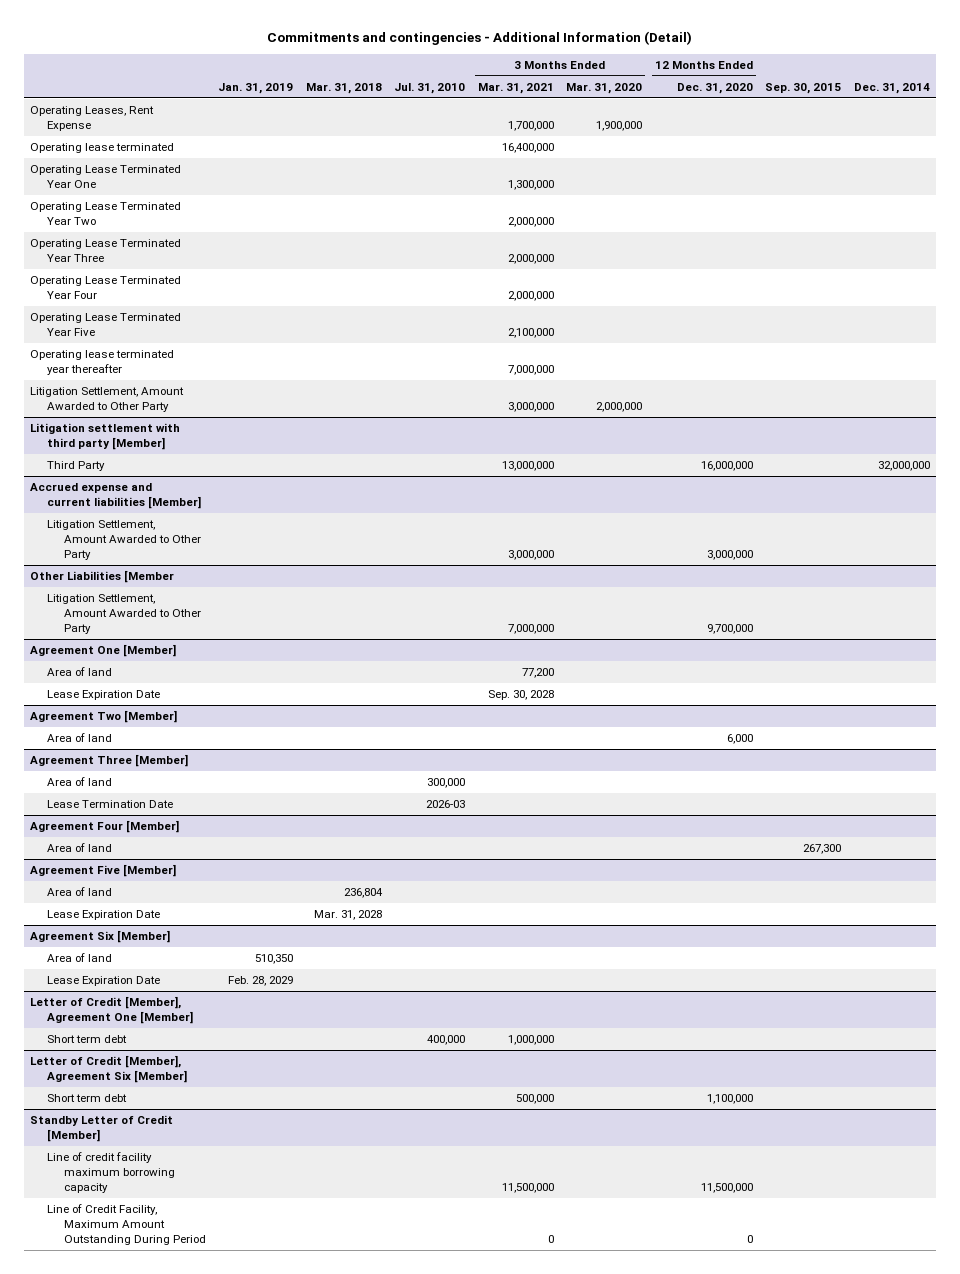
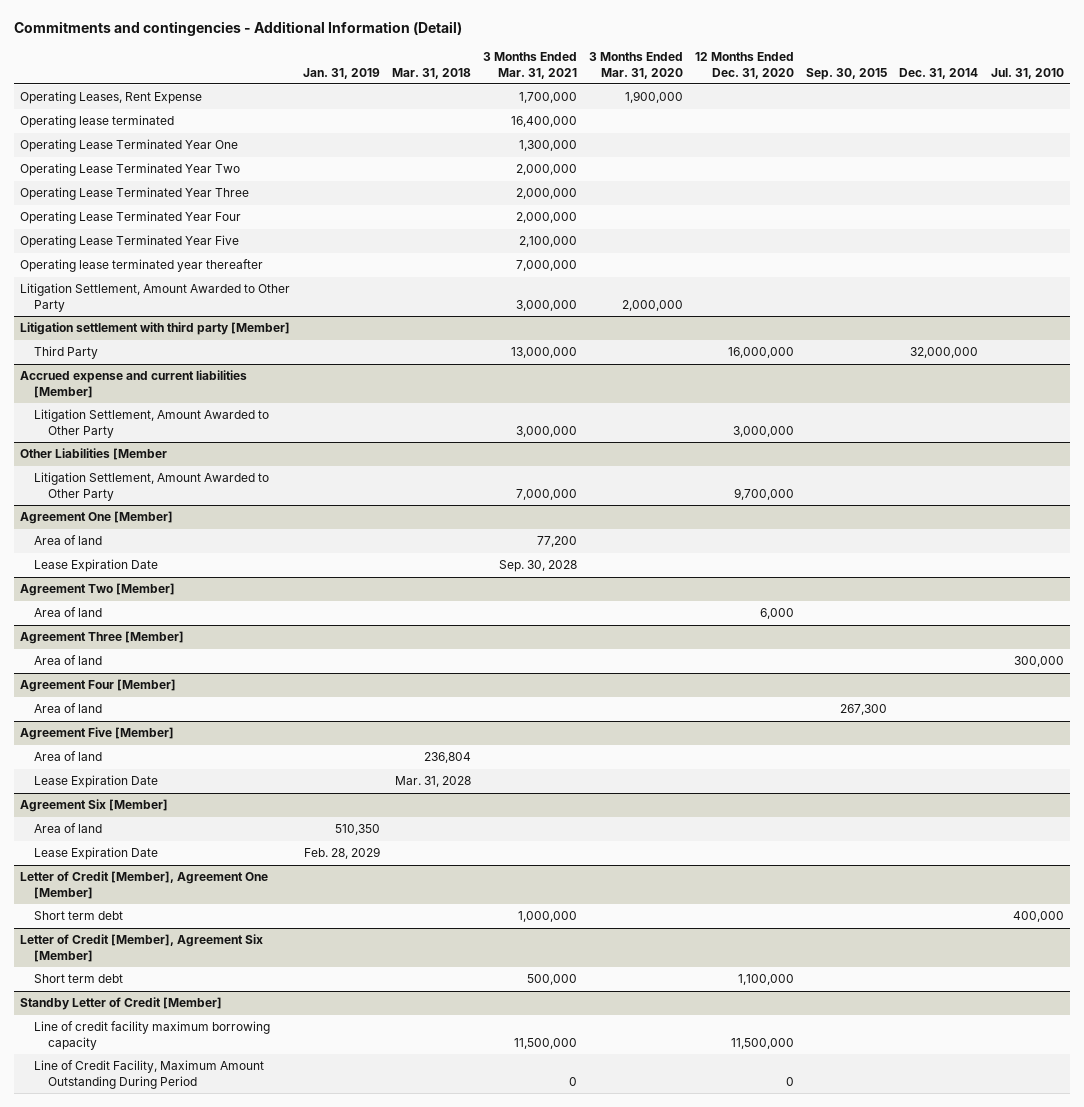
- | Jan. 31, 2019 | Mar. 31, 2018 | Jul. 31, 2010 | 3 Months Ended Mar. 31, 2021 | 3 Months Ended Mar. 31, 2020 | 12 Months Ended Dec. 31, 2020 | Sep. 30, 2015 | Dec. 31, 2014
+ | Jan. 31, 2019 | Mar. 31, 2018 | 3 Months Ended Mar. 31, 2021 | 3 Months Ended Mar. 31, 2020 | 12 Months Ended Dec. 31, 2020 | Sep. 30, 2015 | Dec. 31, 2014 | Jul. 31, 2010
@ Agreement Three [Member]
- Lease Termination Date | | | 2026-03 | | | | |

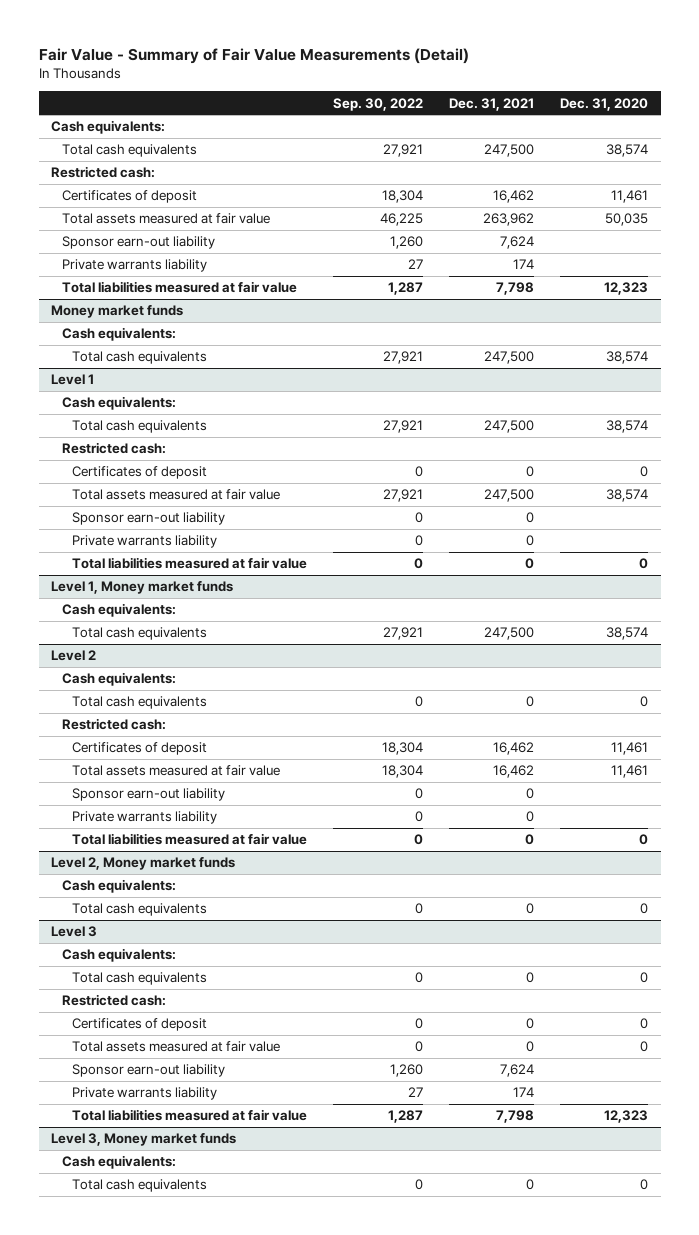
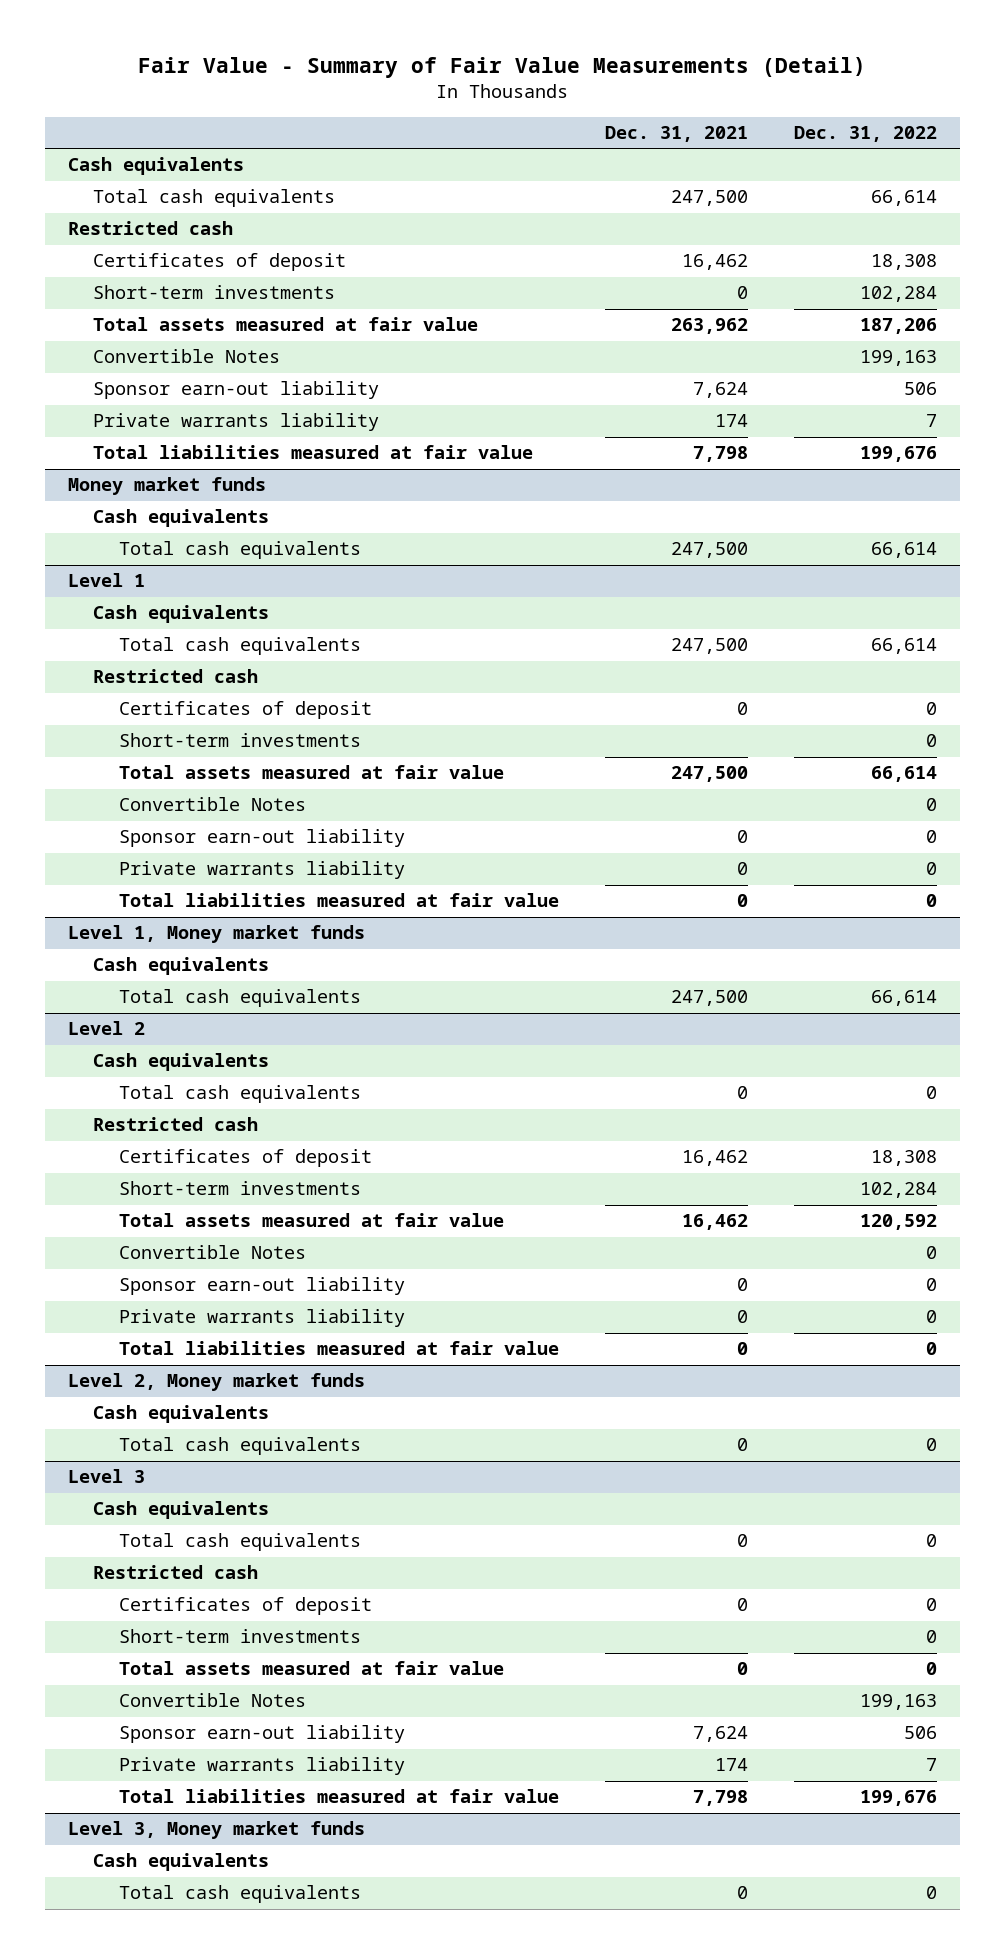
- | Sep. 30, 2022 | Dec. 31, 2021 | Dec. 31, 2020
+ | Dec. 31, 2021 | Dec. 31, 2022
- Cash equivalents:
+ Cash equivalents
- Restricted cash:
+ Restricted cash
+ Short-term investments | 0 | 102,284
+ Convertible Notes | | 199,163
@ Money market funds
- Cash equivalents:
+ Cash equivalents
@ Level 1
- Cash equivalents:
+ Cash equivalents
- Restricted cash:
+ Restricted cash
+ Short-term investments | | 0
+ Convertible Notes | | 0
@ Level 1, Money market funds
- Cash equivalents:
+ Cash equivalents
@ Level 2
- Cash equivalents:
+ Cash equivalents
- Restricted cash:
+ Restricted cash
+ Short-term investments | | 102,284
+ Convertible Notes | | 0
@ Level 2, Money market funds
- Cash equivalents:
+ Cash equivalents
@ Level 3
- Cash equivalents:
+ Cash equivalents
- Restricted cash:
+ Restricted cash
+ Short-term investments | | 0
+ Convertible Notes | | 199,163
@ Level 3, Money market funds
- Cash equivalents:
+ Cash equivalents

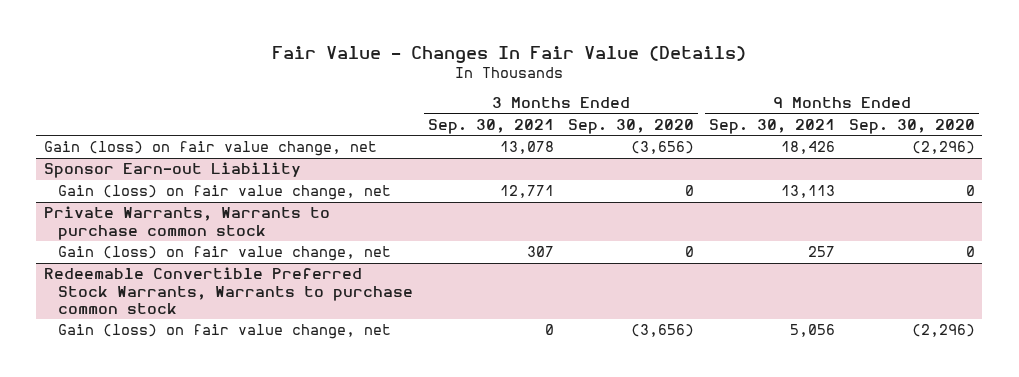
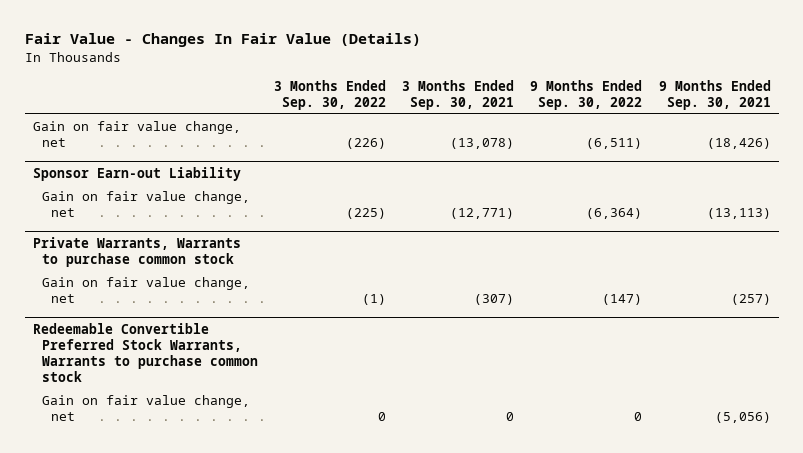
- | 3 Months Ended Sep. 30, 2021 | 3 Months Ended Sep. 30, 2020 | 9 Months Ended Sep. 30, 2021 | 9 Months Ended Sep. 30, 2020
+ | 3 Months Ended Sep. 30, 2022 | 3 Months Ended Sep. 30, 2021 | 9 Months Ended Sep. 30, 2022 | 9 Months Ended Sep. 30, 2021
- Gain (loss) on fair value change, net | 13,078 | (3,656) | 18,426 | (2,296)
+ Gain on fair value change, net | (226) | (13,078) | (6,511) | (18,426)
@ Sponsor Earn-out Liability
- Gain (loss) on fair value change, net | 12,771 | 0 | 13,113 | 0
+ Gain on fair value change, net | (225) | (12,771) | (6,364) | (13,113)
@ Private Warrants, Warrants to purchase common stock
- Gain (loss) on fair value change, net | 307 | 0 | 257 | 0
+ Gain on fair value change, net | (1) | (307) | (147) | (257)
@ Redeemable Convertible Preferred Stock Warrants, Warrants to purchase common stock
- Gain (loss) on fair value change, net | 0 | (3,656) | 5,056 | (2,296)
+ Gain on fair value change, net | 0 | 0 | 0 | (5,056)

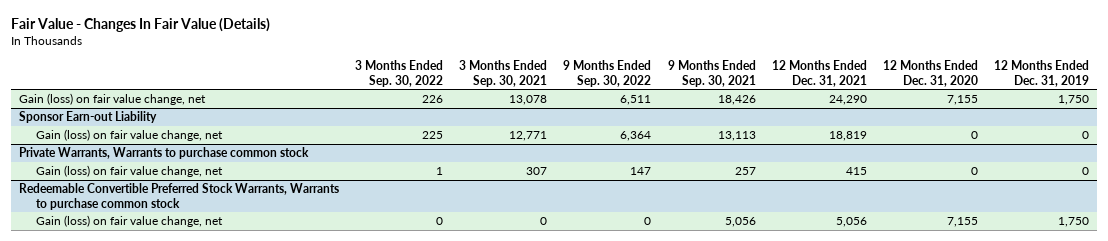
- | 3 Months Ended Sep. 30, 2022 | 3 Months Ended Sep. 30, 2021 | 9 Months Ended Sep. 30, 2022 | 9 Months Ended Sep. 30, 2021
+ | 3 Months Ended Sep. 30, 2022 | 3 Months Ended Sep. 30, 2021 | 9 Months Ended Sep. 30, 2022 | 9 Months Ended Sep. 30, 2021 | 12 Months Ended Dec. 31, 2021 | 12 Months Ended Dec. 31, 2020 | 12 Months Ended Dec. 31, 2019
- Gain on fair value change, net | (226) | (13,078) | (6,511) | (18,426)
+ Gain (loss) on fair value change, net | 226 | 13,078 | 6,511 | 18,426 | 24,290 | 7,155 | 1,750
@ Sponsor Earn-out Liability
- Gain on fair value change, net | (225) | (12,771) | (6,364) | (13,113)
+ Gain (loss) on fair value change, net | 225 | 12,771 | 6,364 | 13,113 | 18,819 | 0 | 0
@ Private Warrants, Warrants to purchase common stock
- Gain on fair value change, net | (1) | (307) | (147) | (257)
+ Gain (loss) on fair value change, net | 1 | 307 | 147 | 257 | 415 | 0 | 0
@ Redeemable Convertible Preferred Stock Warrants, Warrants to purchase common stock
- Gain on fair value change, net | 0 | 0 | 0 | (5,056)
+ Gain (loss) on fair value change, net | 0 | 0 | 0 | 5,056 | 5,056 | 7,155 | 1,750

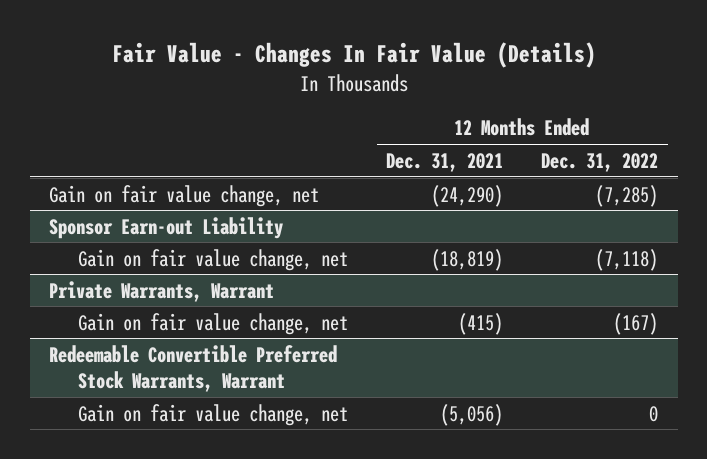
- | 3 Months Ended Sep. 30, 2022 | 3 Months Ended Sep. 30, 2021 | 9 Months Ended Sep. 30, 2022 | 9 Months Ended Sep. 30, 2021 | 12 Months Ended Dec. 31, 2021 | 12 Months Ended Dec. 31, 2020 | 12 Months Ended Dec. 31, 2019
+ | 12 Months Ended Dec. 31, 2021 | 12 Months Ended Dec. 31, 2022
- Gain (loss) on fair value change, net | 226 | 13,078 | 6,511 | 18,426 | 24,290 | 7,155 | 1,750
+ Gain on fair value change, net | (24,290) | (7,285)
@ Sponsor Earn-out Liability
- Gain (loss) on fair value change, net | 225 | 12,771 | 6,364 | 13,113 | 18,819 | 0 | 0
- Private Warrants, Warrants to purchase common stock
- Gain (loss) on fair value change, net | 1 | 307 | 147 | 257 | 415 | 0 | 0
- Redeemable Convertible Preferred Stock Warrants, Warrants to purchase common stock
- Gain (loss) on fair value change, net | 0 | 0 | 0 | 5,056 | 5,056 | 7,155 | 1,750
@ Sponsor Earn-out Liability
+ Gain on fair value change, net | (18,819) | (7,118)
+ Private Warrants, Warrant
+ Gain on fair value change, net | (415) | (167)
+ Redeemable Convertible Preferred Stock Warrants, Warrant
+ Gain on fair value change, net | (5,056) | 0

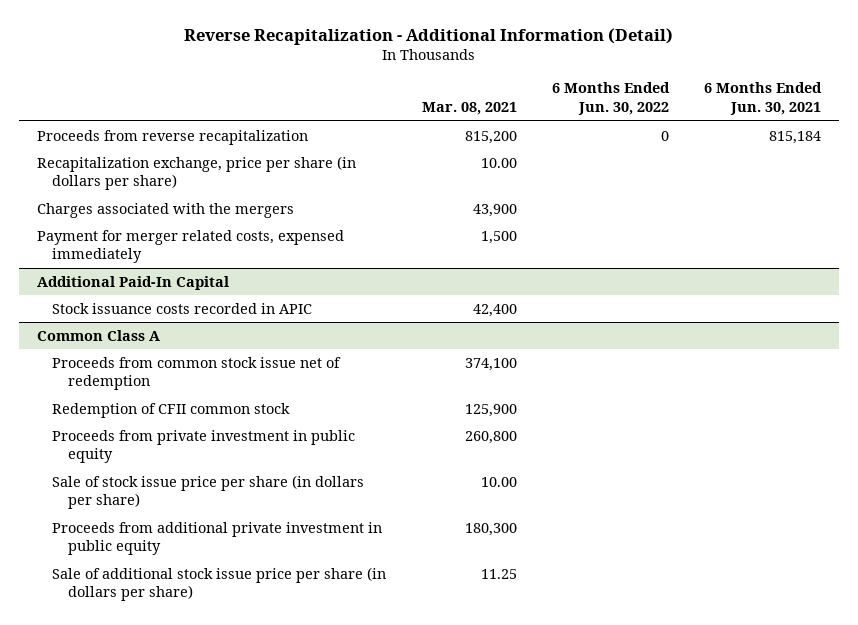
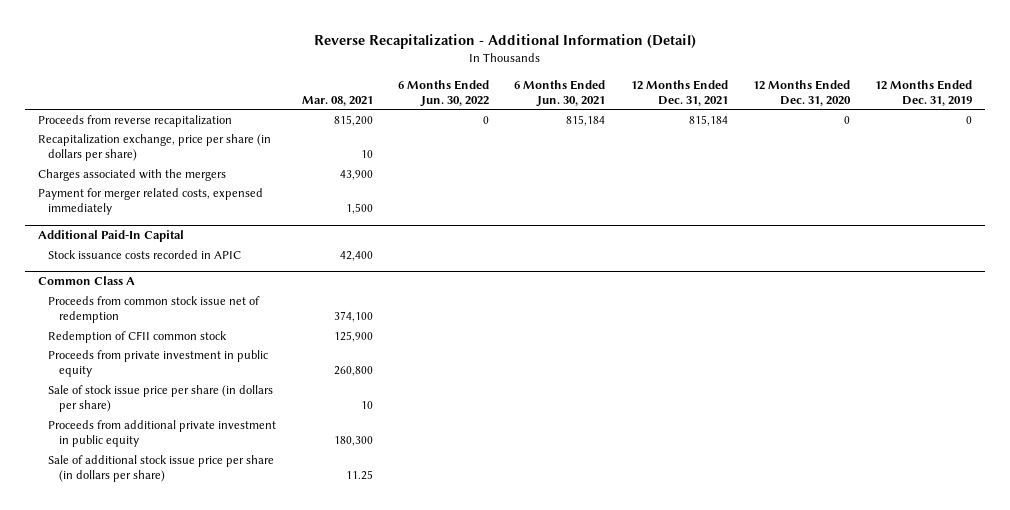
- | Mar. 08, 2021 | 6 Months Ended Jun. 30, 2022 | 6 Months Ended Jun. 30, 2021
+ | Mar. 08, 2021 | 6 Months Ended Jun. 30, 2022 | 6 Months Ended Jun. 30, 2021 | 12 Months Ended Dec. 31, 2021 | 12 Months Ended Dec. 31, 2020 | 12 Months Ended Dec. 31, 2019
- Recapitalization exchange, price per share (in dollars per share) | 10.00 | |
+ Recapitalization exchange, price per share (in dollars per share) | 10 | | | | |
@ Common Class A
- Sale of stock issue price per share (in dollars per share) | 10.00 | |
+ Sale of stock issue price per share (in dollars per share) | 10 | | | | |

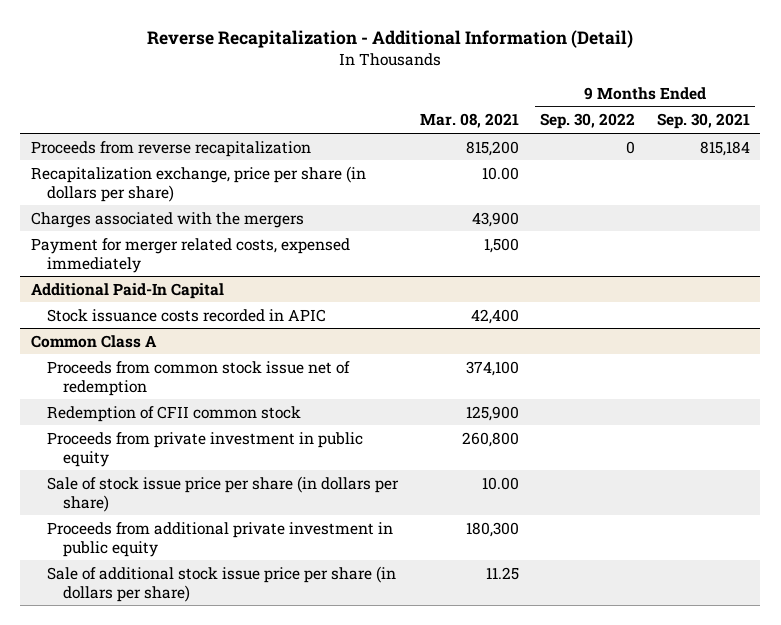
- | Mar. 08, 2021 | 6 Months Ended Jun. 30, 2022 | 6 Months Ended Jun. 30, 2021 | 12 Months Ended Dec. 31, 2021 | 12 Months Ended Dec. 31, 2020 | 12 Months Ended Dec. 31, 2019
+ | Mar. 08, 2021 | 9 Months Ended Sep. 30, 2022 | 9 Months Ended Sep. 30, 2021
- Recapitalization exchange, price per share (in dollars per share) | 10 | | | | |
+ Recapitalization exchange, price per share (in dollars per share) | 10.00 | |
@ Common Class A
- Sale of stock issue price per share (in dollars per share) | 10 | | | | |
+ Sale of stock issue price per share (in dollars per share) | 10.00 | |

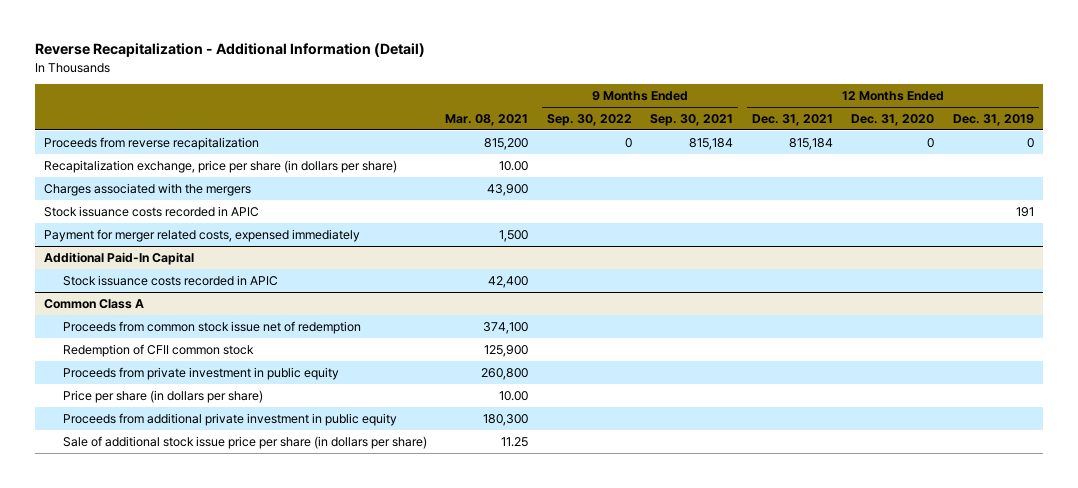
- | Mar. 08, 2021 | 9 Months Ended Sep. 30, 2022 | 9 Months Ended Sep. 30, 2021
+ | Mar. 08, 2021 | 9 Months Ended Sep. 30, 2022 | 9 Months Ended Sep. 30, 2021 | 12 Months Ended Dec. 31, 2021 | 12 Months Ended Dec. 31, 2020 | 12 Months Ended Dec. 31, 2019
+ Stock issuance costs recorded in APIC | | | | | | 191
@ Common Class A
- Sale of stock issue price per share (in dollars per share) | 10.00 | |
+ Price per share (in dollars per share) | 10.00 | | | | |

